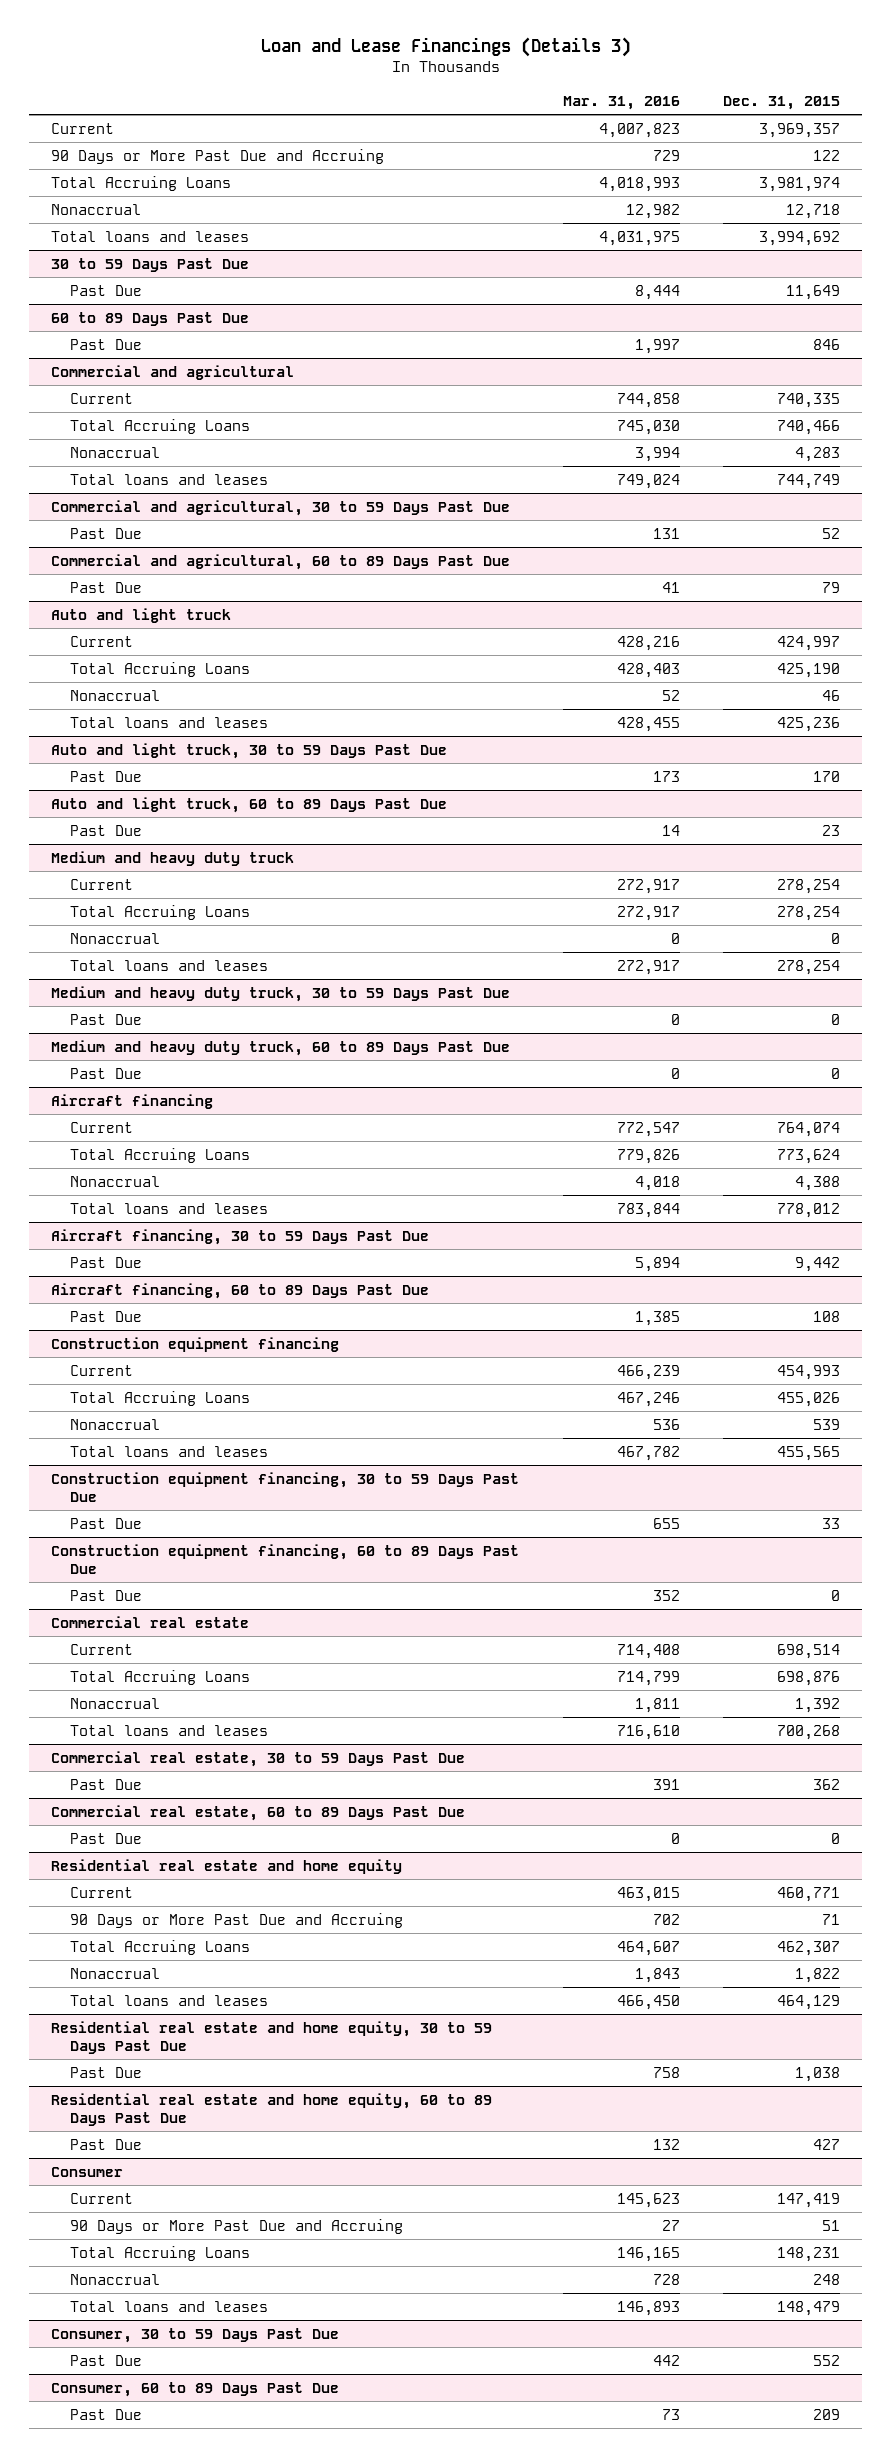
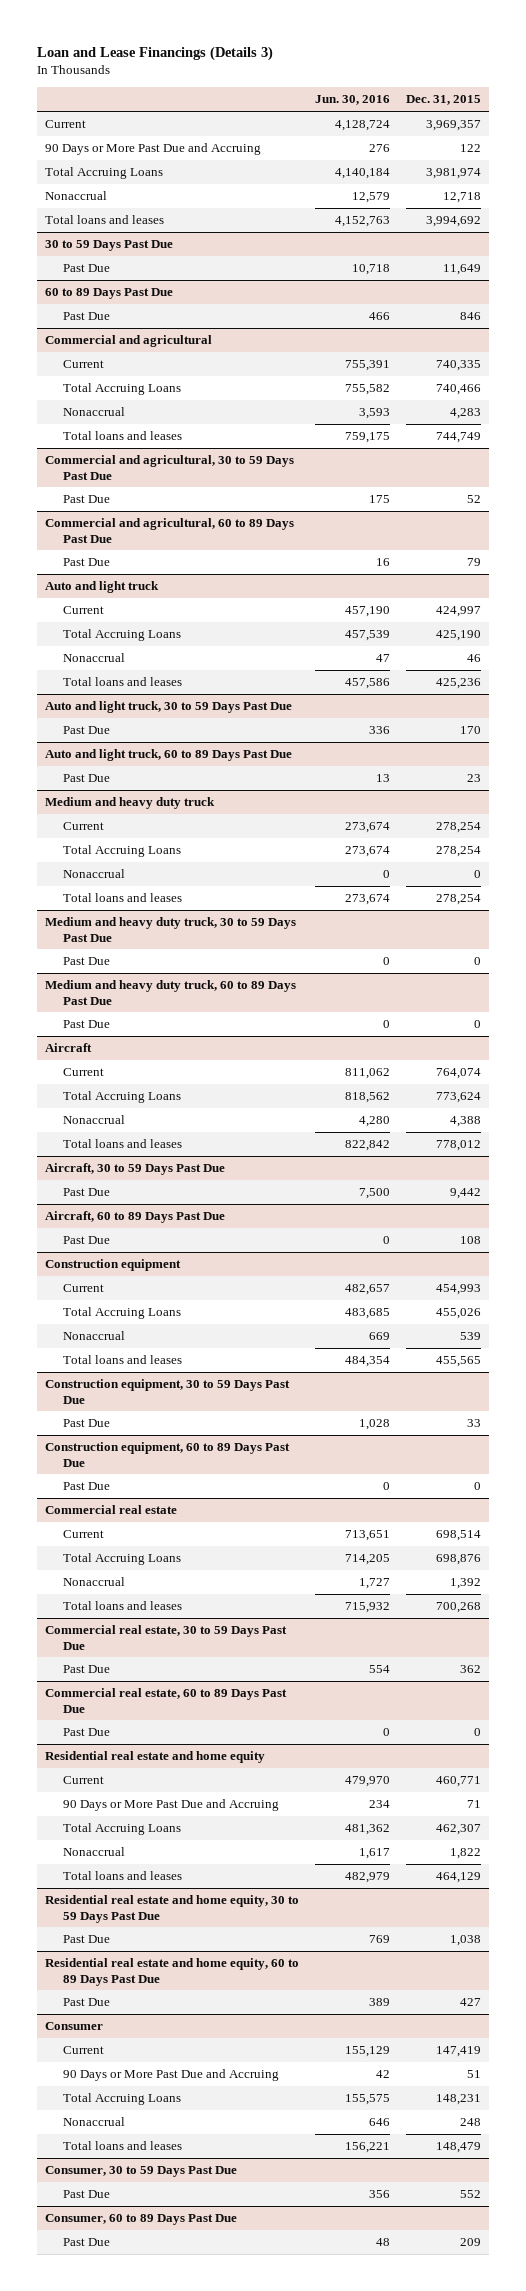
- | Mar. 31, 2016 | Dec. 31, 2015
+ | Jun. 30, 2016 | Dec. 31, 2015
- Aircraft financing
+ Aircraft
- Aircraft financing, 30 to 59 Days Past Due
+ Aircraft, 30 to 59 Days Past Due
- Aircraft financing, 60 to 89 Days Past Due
+ Aircraft, 60 to 89 Days Past Due
- Construction equipment financing
+ Construction equipment
- Construction equipment financing, 30 to 59 Days Past Due
+ Construction equipment, 30 to 59 Days Past Due
- Construction equipment financing, 60 to 89 Days Past Due
+ Construction equipment, 60 to 89 Days Past Due

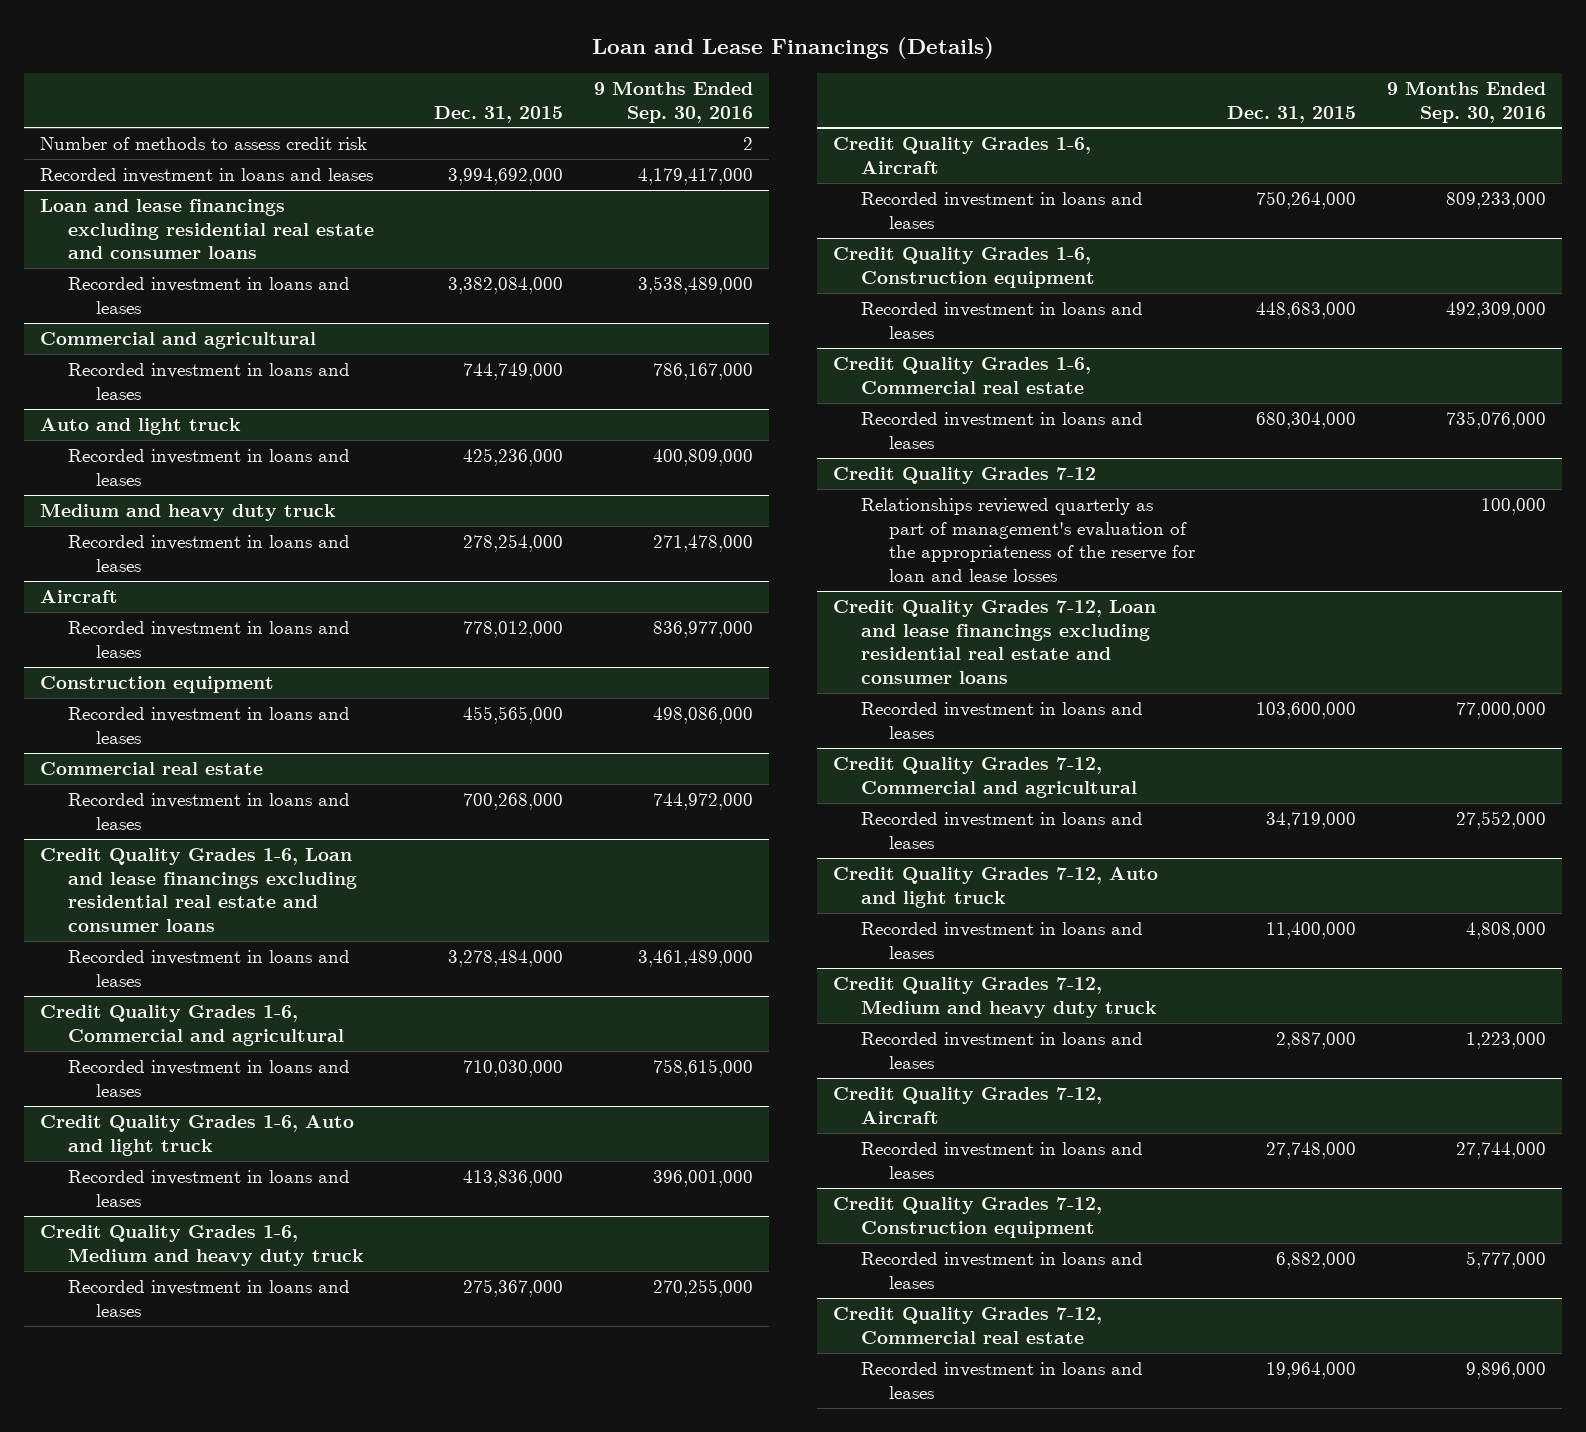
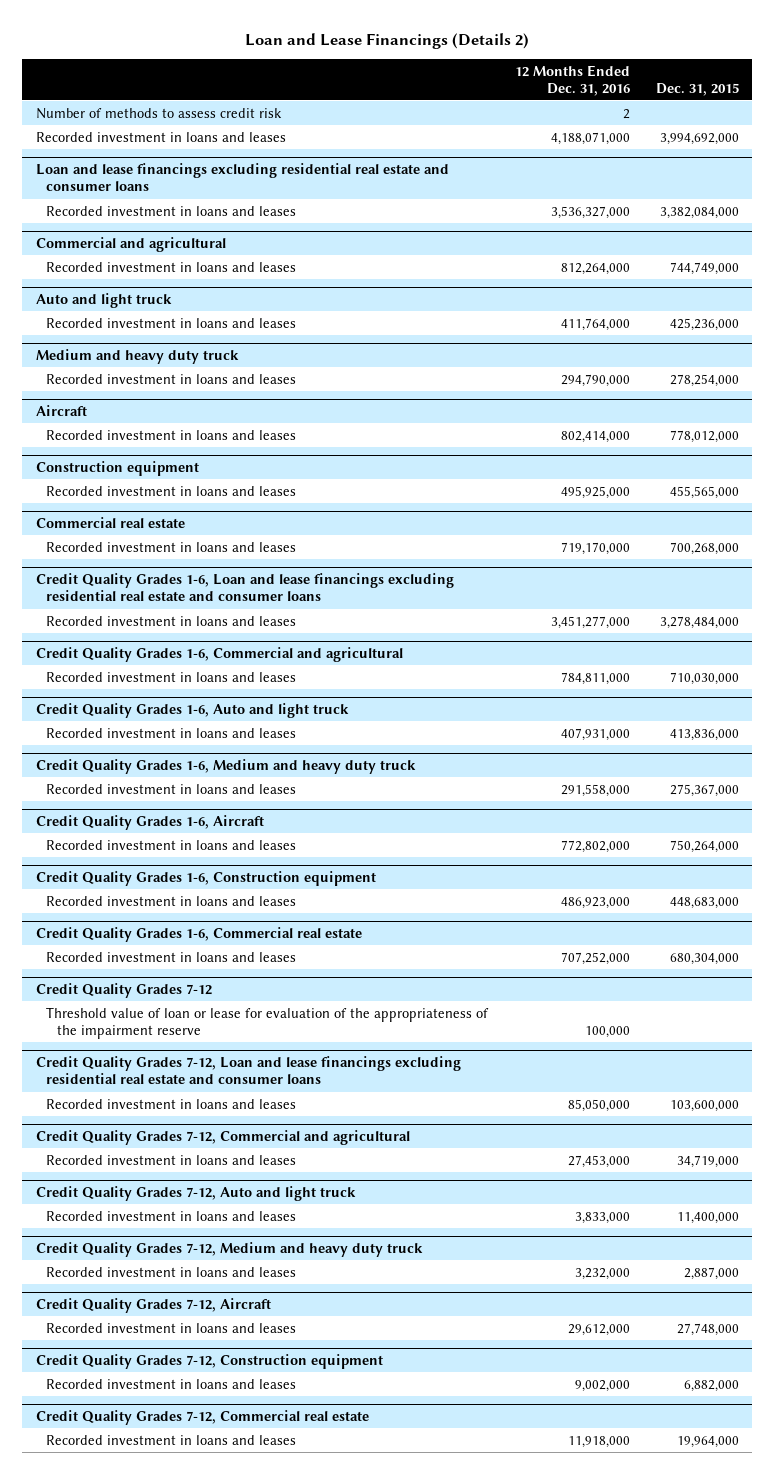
- Loan and Lease Financings (Details)
+ Loan and Lease Financings (Details 2)
- | Dec. 31, 2015 | 9 Months Ended Sep. 30, 2016
+ | 12 Months Ended Dec. 31, 2016 | Dec. 31, 2015
@ Credit Quality Grades 7-12
- Relationships reviewed quarterly as part of management's evaluation of the appropriateness of the reserve for loan and lease losses | | 100,000
+ Threshold value of loan or lease for evaluation of the appropriateness of the impairment reserve | 100,000 |

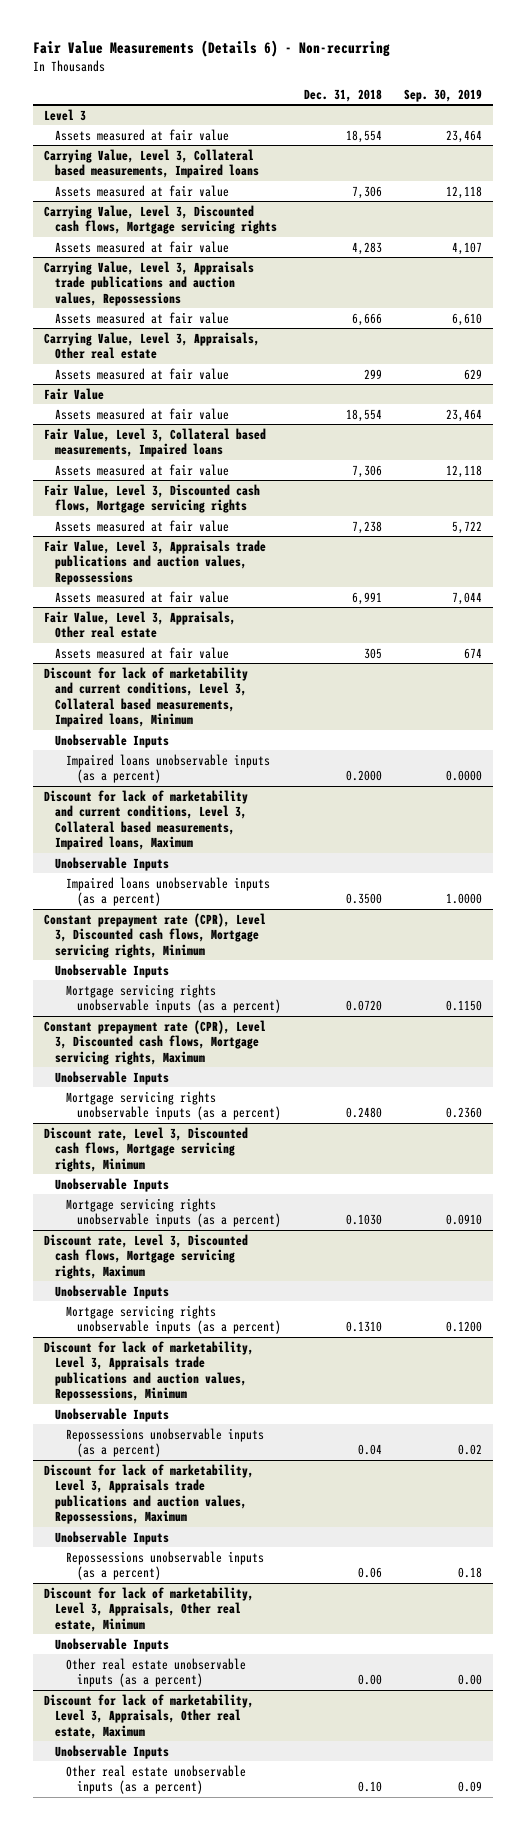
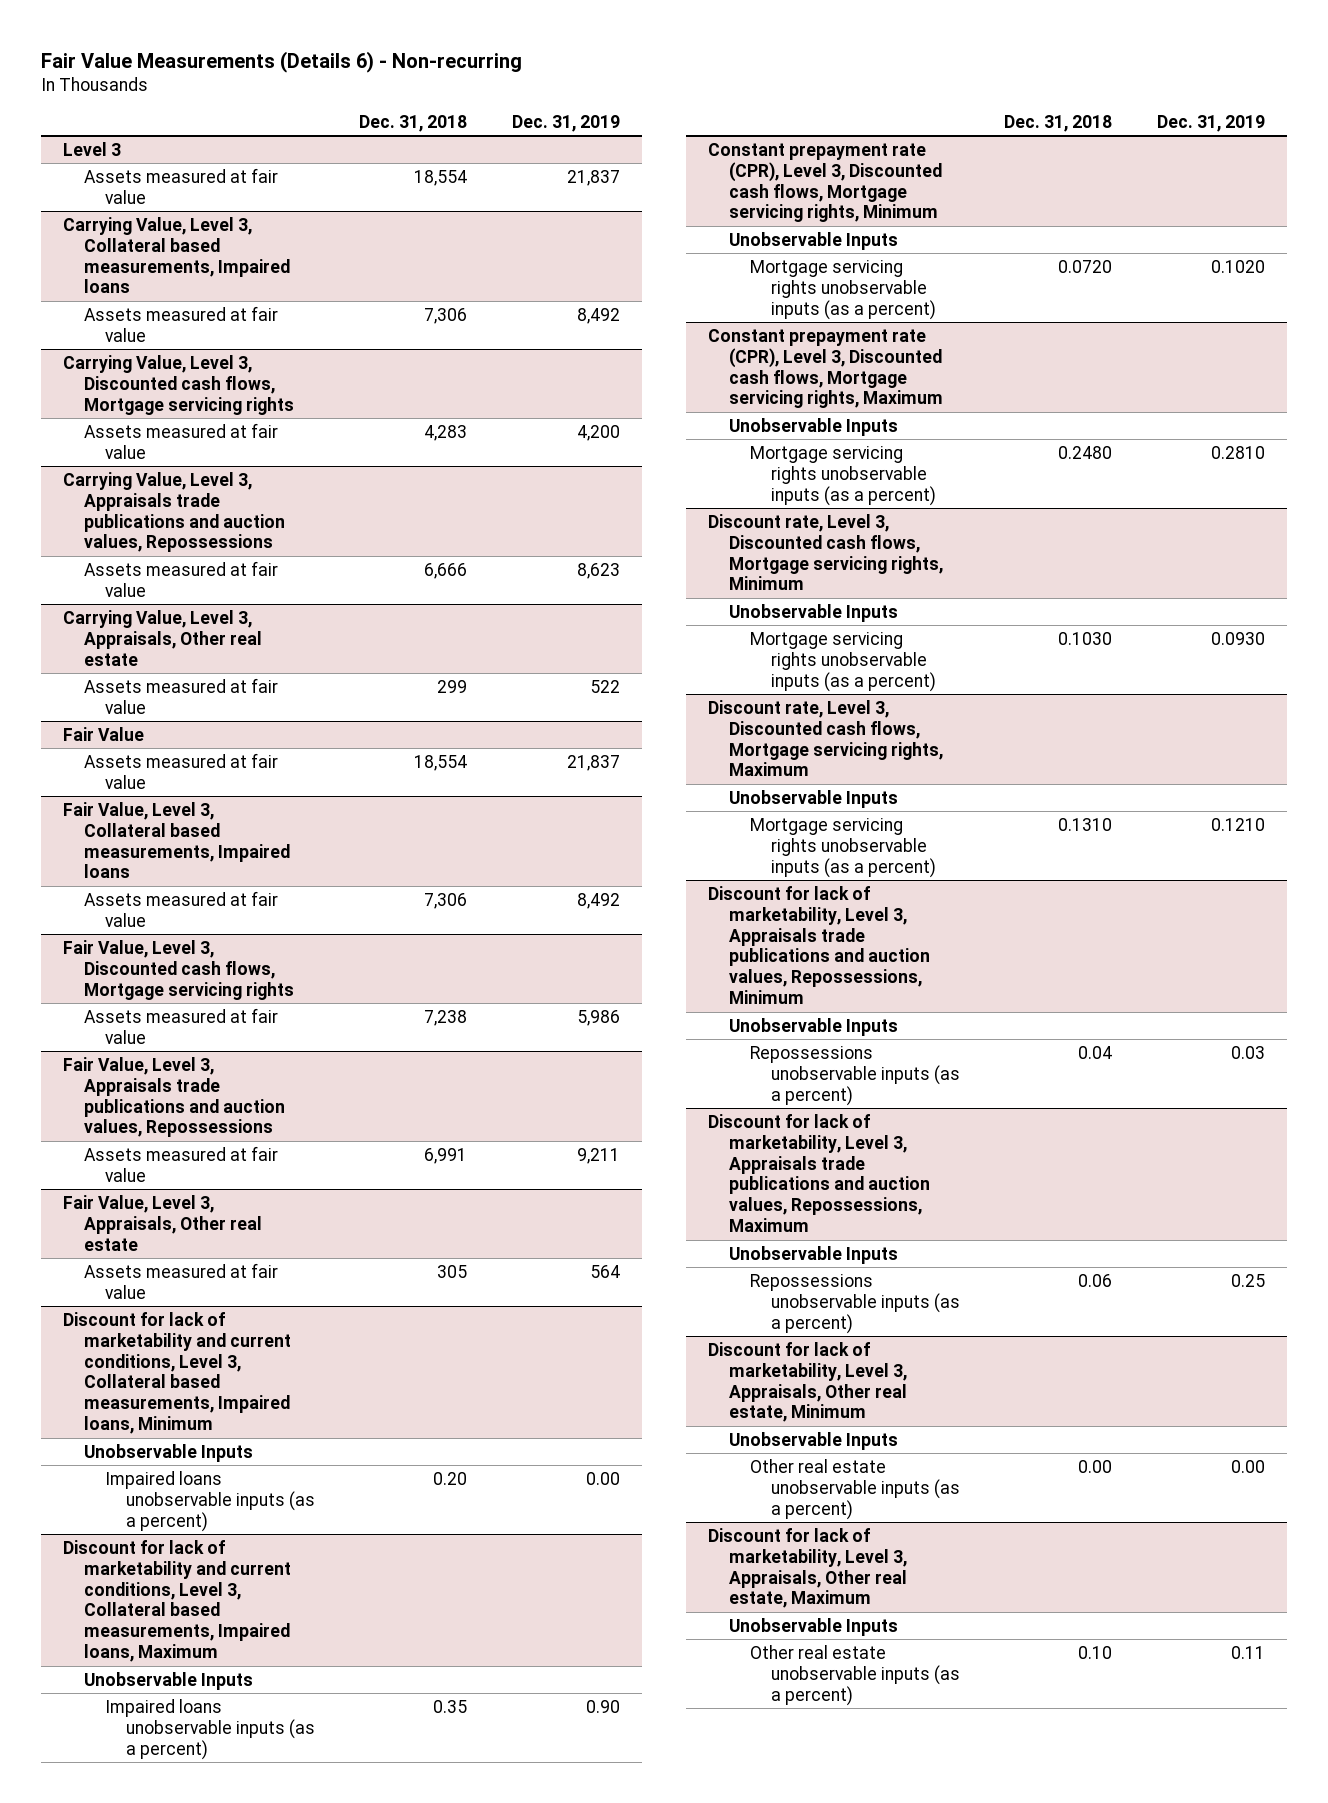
- | Dec. 31, 2018 | Sep. 30, 2019
+ | Dec. 31, 2018 | Dec. 31, 2019
@ Discount for lack of marketability and current conditions, Level 3, Collateral based measurements, Impaired loans, Minimum
- Impaired loans unobservable inputs (as a percent) | 0.2000 | 0.0000
+ Impaired loans unobservable inputs (as a percent) | 0.20 | 0.00
@ Discount for lack of marketability and current conditions, Level 3, Collateral based measurements, Impaired loans, Maximum
- Impaired loans unobservable inputs (as a percent) | 0.3500 | 1.0000
+ Impaired loans unobservable inputs (as a percent) | 0.35 | 0.90

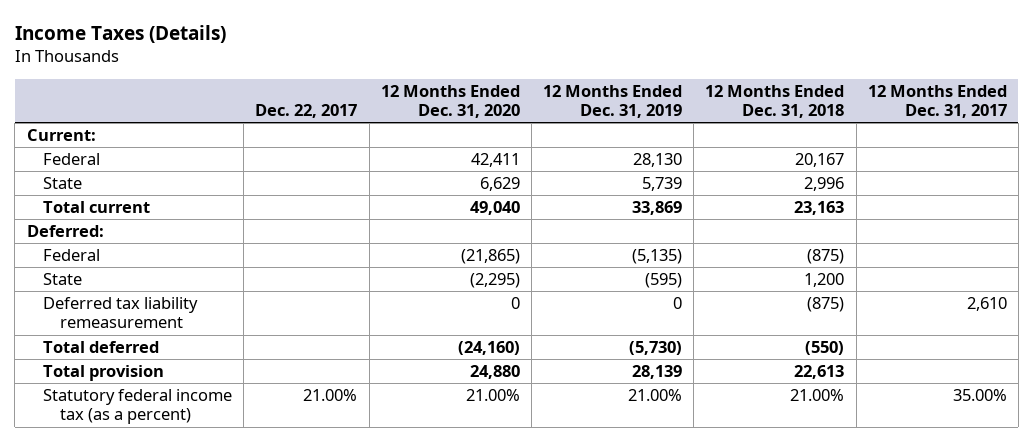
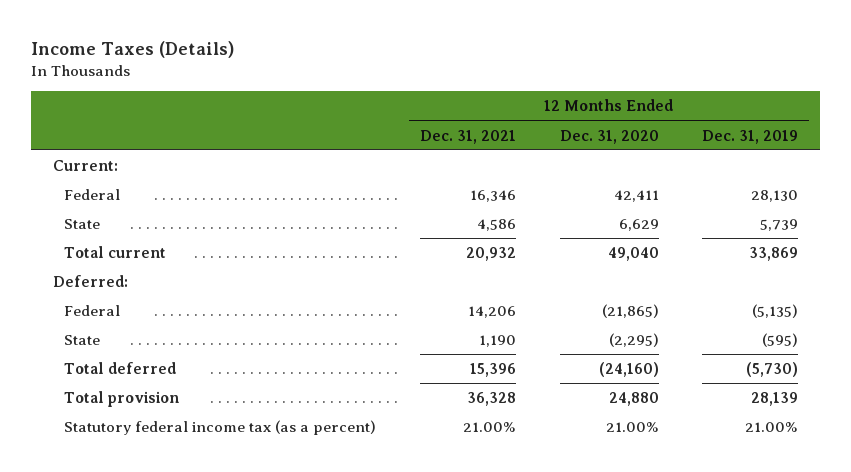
- | Dec. 22, 2017 | 12 Months Ended Dec. 31, 2020 | 12 Months Ended Dec. 31, 2019 | 12 Months Ended Dec. 31, 2018 | 12 Months Ended Dec. 31, 2017
+ | 12 Months Ended Dec. 31, 2021 | 12 Months Ended Dec. 31, 2020 | 12 Months Ended Dec. 31, 2019
- Deferred tax liability remeasurement | | 0 | 0 | (875) | 2,610

